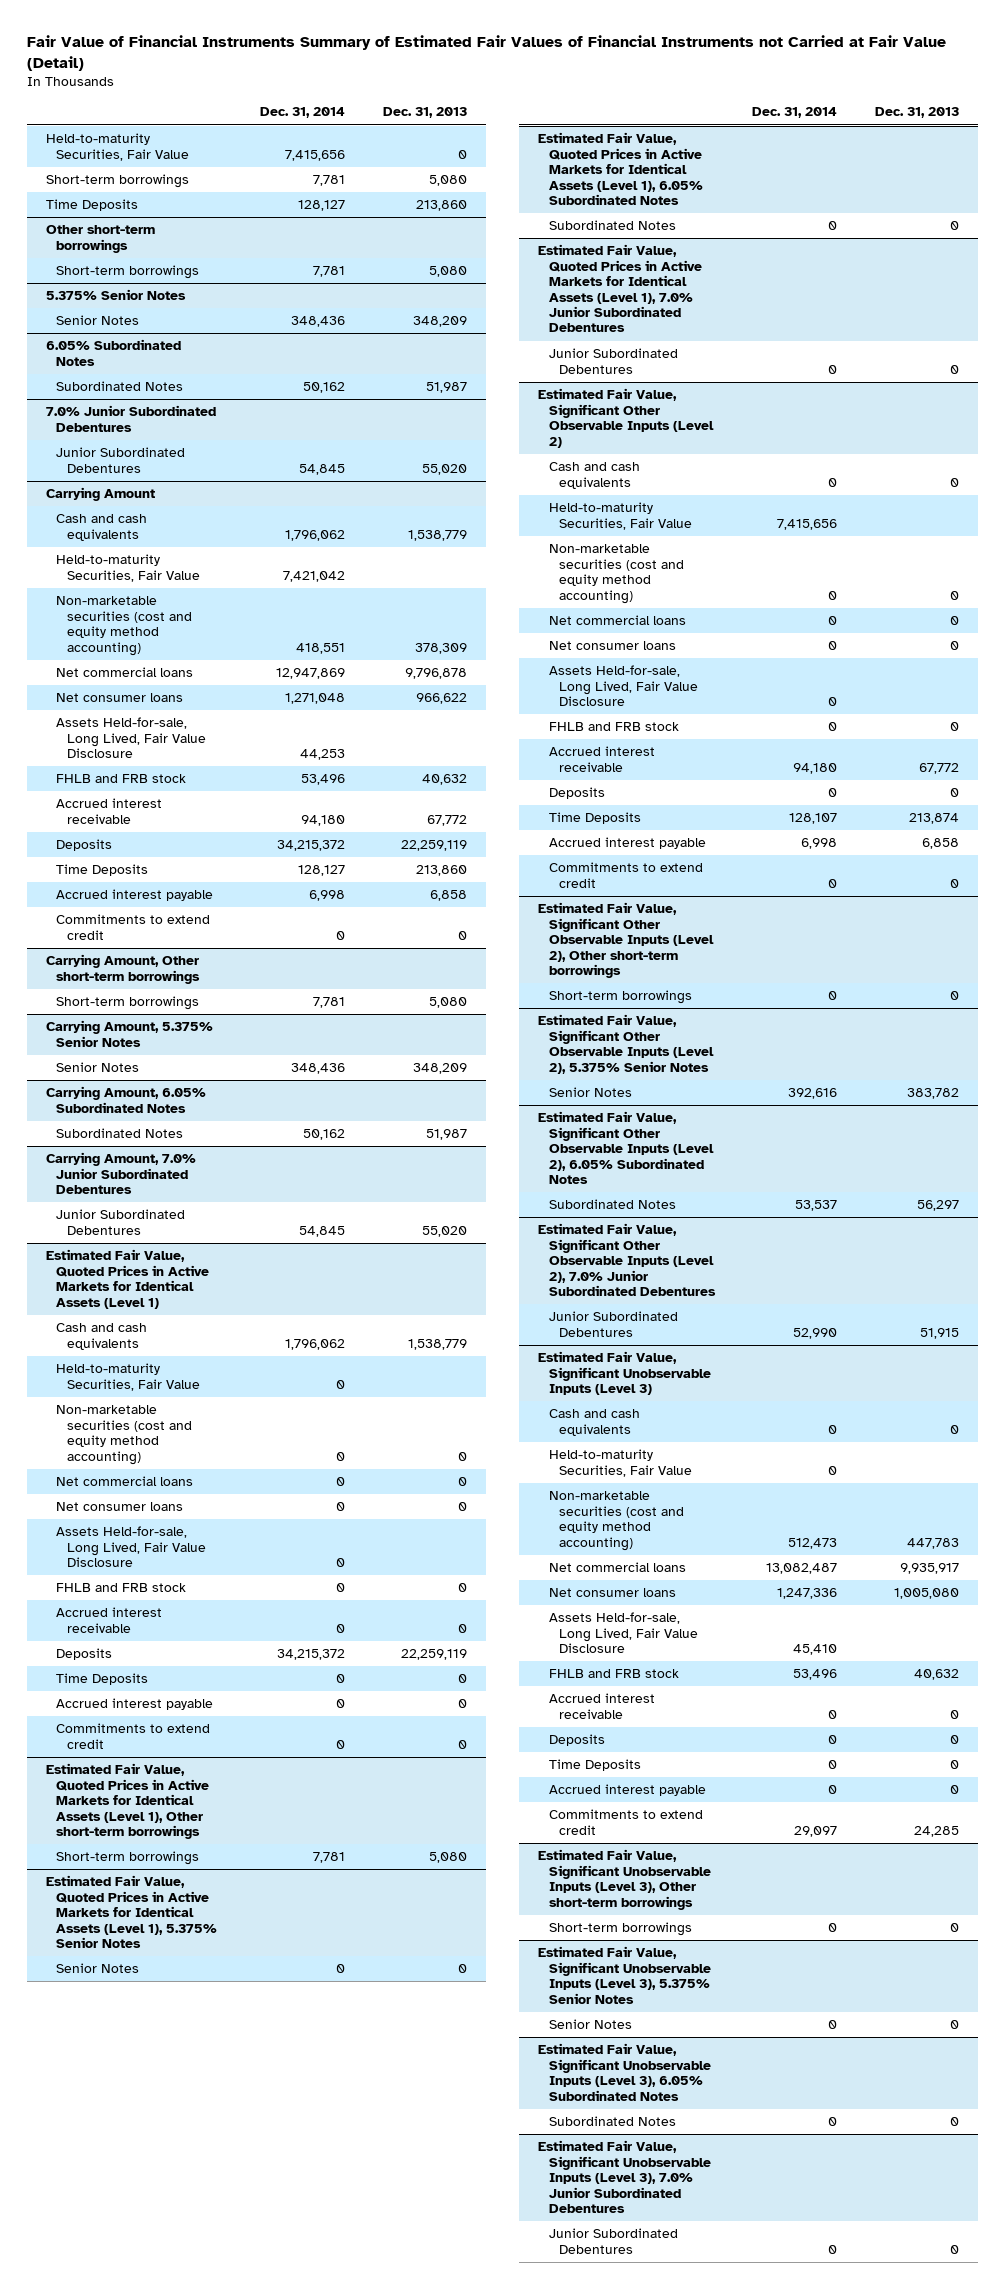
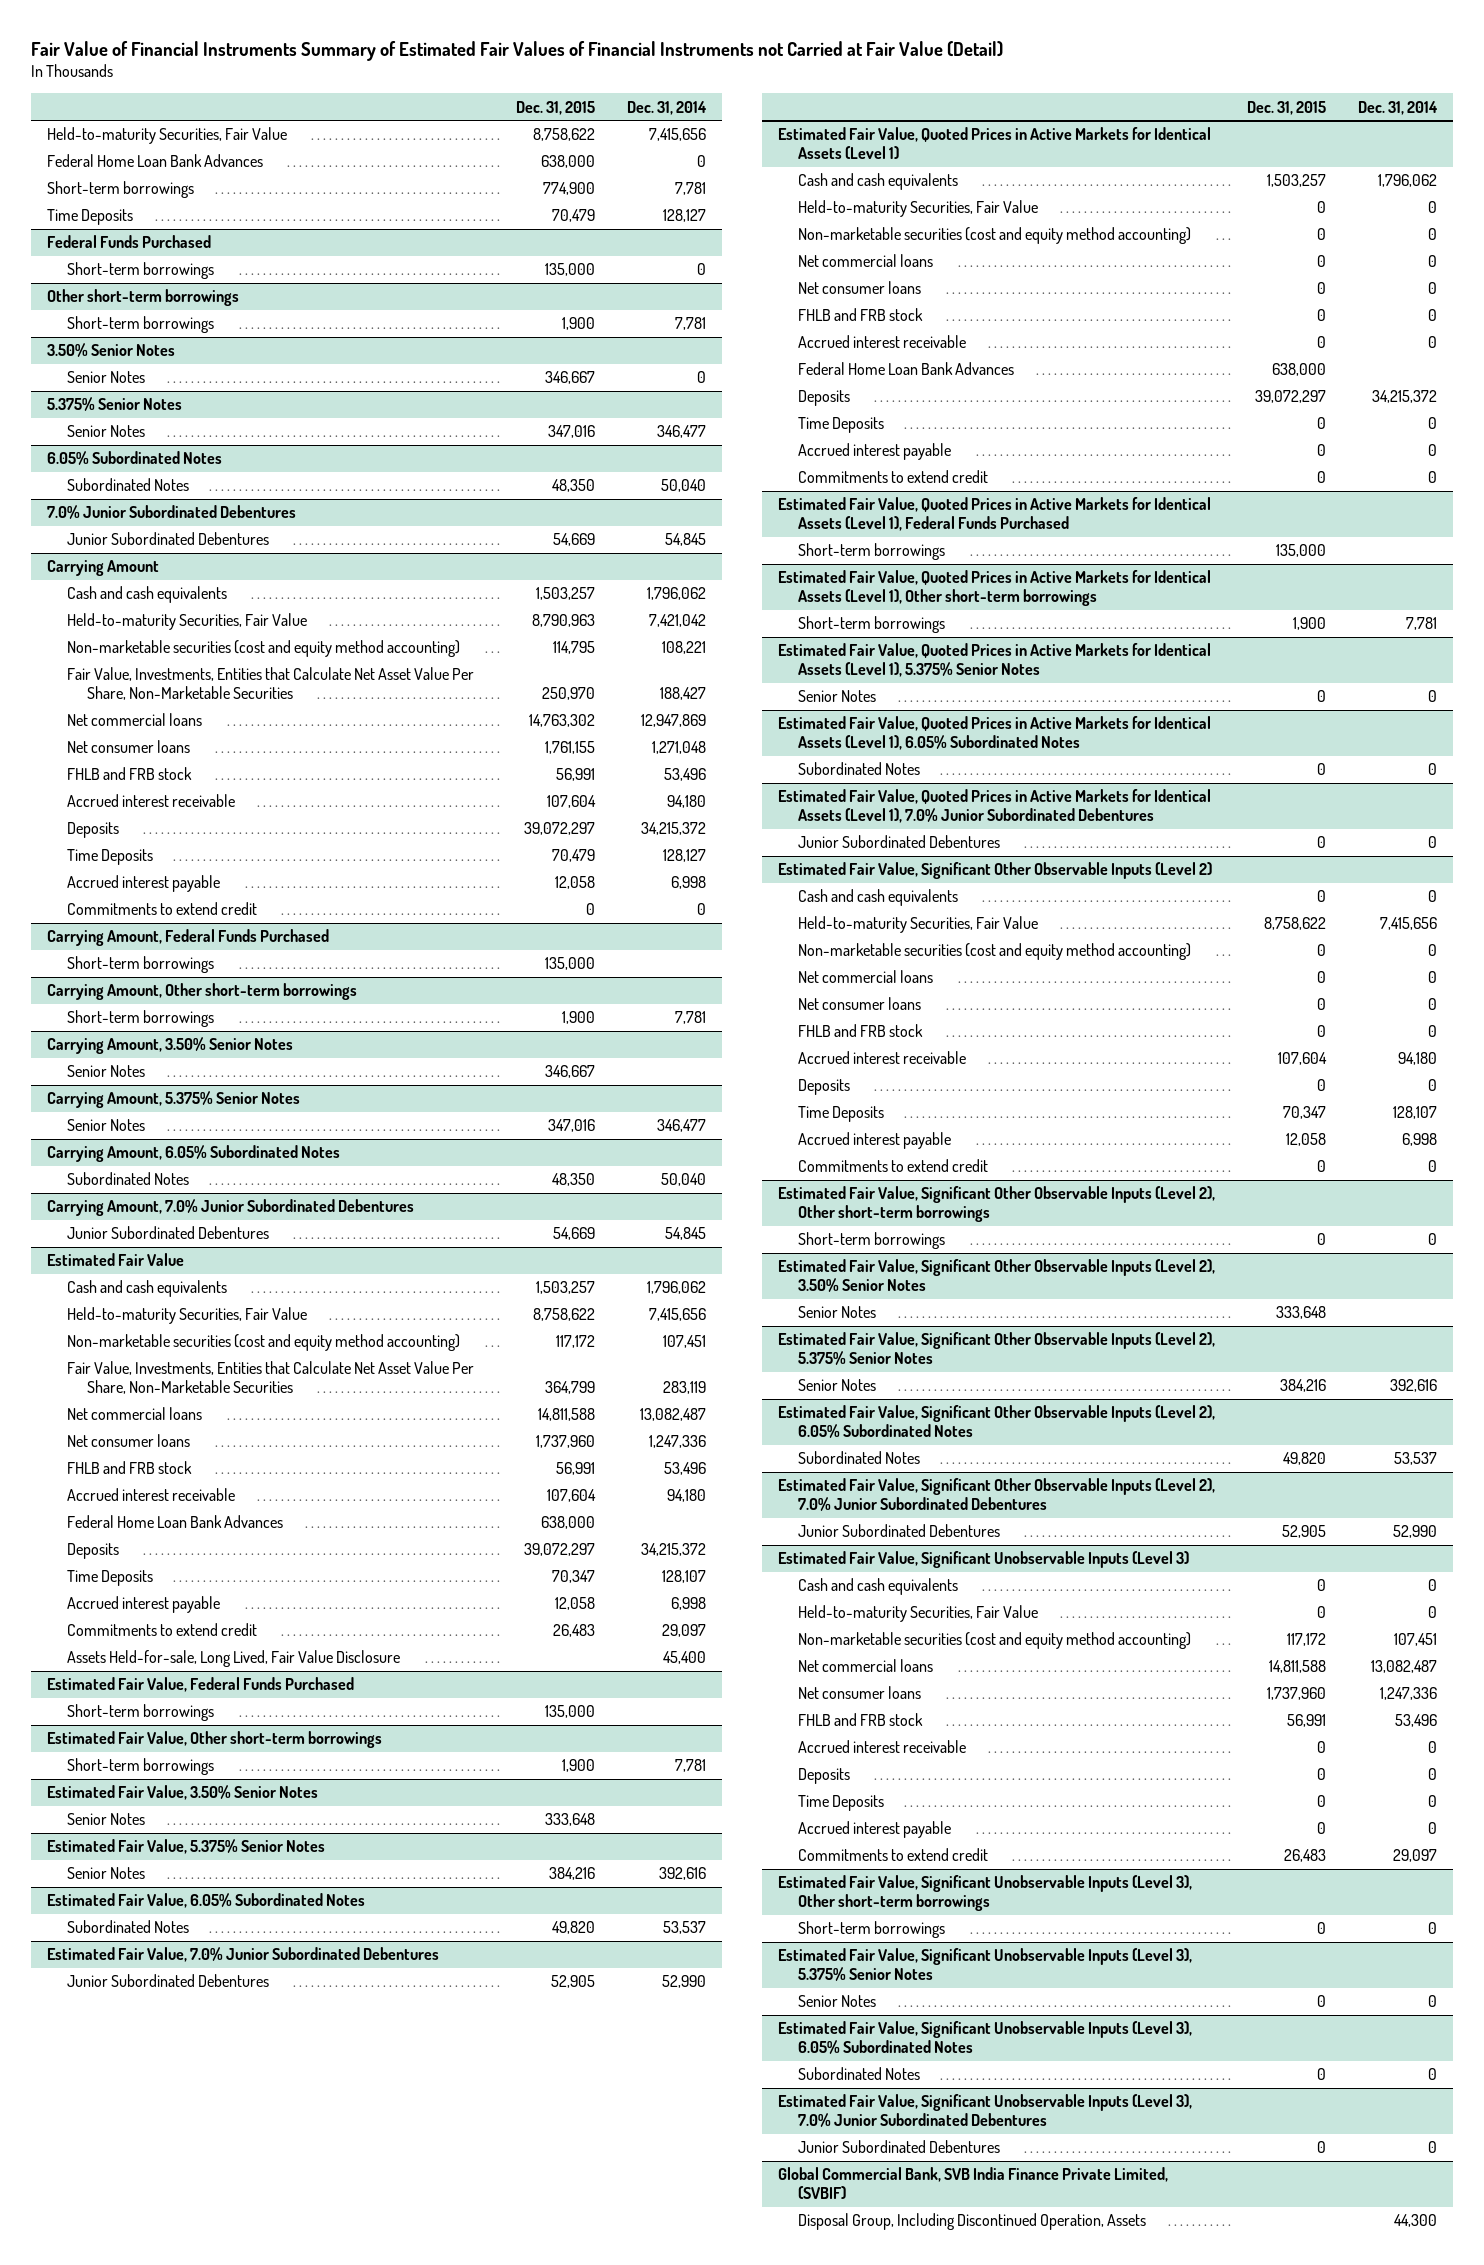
- | Dec. 31, 2014 | Dec. 31, 2013
+ | Dec. 31, 2015 | Dec. 31, 2014
+ Federal Home Loan Bank Advances | 638,000 | 0
+ Federal Funds Purchased
+ Short-term borrowings | 135,000 | 0
+ 3.50% Senior Notes
+ Senior Notes | 346,667 | 0
@ 5.375% Senior Notes
- Senior Notes | 348,436 | 348,209
+ Senior Notes | 347,016 | 346,477
@ 6.05% Subordinated Notes
- Subordinated Notes | 50,162 | 51,987
+ Subordinated Notes | 48,350 | 50,040
@ Carrying Amount
- Non-marketable securities (cost and equity method accounting) | 418,551 | 378,309
+ Non-marketable securities (cost and equity method accounting) | 114,795 | 108,221
+ Fair Value, Investments, Entities that Calculate Net Asset Value Per Share, Non-Marketable Securities | 250,970 | 188,427
- Assets Held-for-sale, Long Lived, Fair Value Disclosure | 44,253 |
+ Carrying Amount, Federal Funds Purchased
+ Short-term borrowings | 135,000 |
+ Carrying Amount, 3.50% Senior Notes
+ Senior Notes | 346,667 |
@ Carrying Amount, 5.375% Senior Notes
- Senior Notes | 348,436 | 348,209
+ Senior Notes | 347,016 | 346,477
@ Carrying Amount, 6.05% Subordinated Notes
- Subordinated Notes | 50,162 | 51,987
+ Subordinated Notes | 48,350 | 50,040
+ Estimated Fair Value
+ Cash and cash equivalents | 1,503,257 | 1,796,062
+ Held-to-maturity Securities, Fair Value | 8,758,622 | 7,415,656
+ Non-marketable securities (cost and equity method accounting) | 117,172 | 107,451
+ Fair Value, Investments, Entities that Calculate Net Asset Value Per Share, Non-Marketable Securities | 364,799 | 283,119
+ Net commercial loans | 14,811,588 | 13,082,487
+ Net consumer loans | 1,737,960 | 1,247,336
+ FHLB and FRB stock | 56,991 | 53,496
+ Accrued interest receivable | 107,604 | 94,180
+ Federal Home Loan Bank Advances | 638,000 |
+ Deposits | 39,072,297 | 34,215,372
+ Time Deposits | 70,347 | 128,107
+ Accrued interest payable | 12,058 | 6,998
+ Commitments to extend credit | 26,483 | 29,097
+ Assets Held-for-sale, Long Lived, Fair Value Disclosure | | 45,400
+ Estimated Fair Value, Federal Funds Purchased
+ Short-term borrowings | 135,000 |
+ Estimated Fair Value, Other short-term borrowings
+ Short-term borrowings | 1,900 | 7,781
+ Estimated Fair Value, 3.50% Senior Notes
+ Senior Notes | 333,648 |
+ Estimated Fair Value, 5.375% Senior Notes
+ Senior Notes | 384,216 | 392,616
+ Estimated Fair Value, 6.05% Subordinated Notes
+ Subordinated Notes | 49,820 | 53,537
+ Estimated Fair Value, 7.0% Junior Subordinated Debentures
+ Junior Subordinated Debentures | 52,905 | 52,990
@ Estimated Fair Value, Quoted Prices in Active Markets for Identical Assets (Level 1)
- Assets Held-for-sale, Long Lived, Fair Value Disclosure | 0 |
+ Federal Home Loan Bank Advances | 638,000 |
+ Estimated Fair Value, Quoted Prices in Active Markets for Identical Assets (Level 1), Federal Funds Purchased
+ Short-term borrowings | 135,000 |
@ Estimated Fair Value, Significant Other Observable Inputs (Level 2)
- Assets Held-for-sale, Long Lived, Fair Value Disclosure | 0 |
+ Estimated Fair Value, Significant Other Observable Inputs (Level 2), 3.50% Senior Notes
+ Senior Notes | 333,648 |
@ Estimated Fair Value, Significant Unobservable Inputs (Level 3)
- Non-marketable securities (cost and equity method accounting) | 512,473 | 447,783
+ Non-marketable securities (cost and equity method accounting) | 117,172 | 107,451
- Assets Held-for-sale, Long Lived, Fair Value Disclosure | 45,410 |
+ Global Commercial Bank, SVB India Finance Private Limited, (SVBIF)
+ Disposal Group, Including Discontinued Operation, Assets | | 44,300

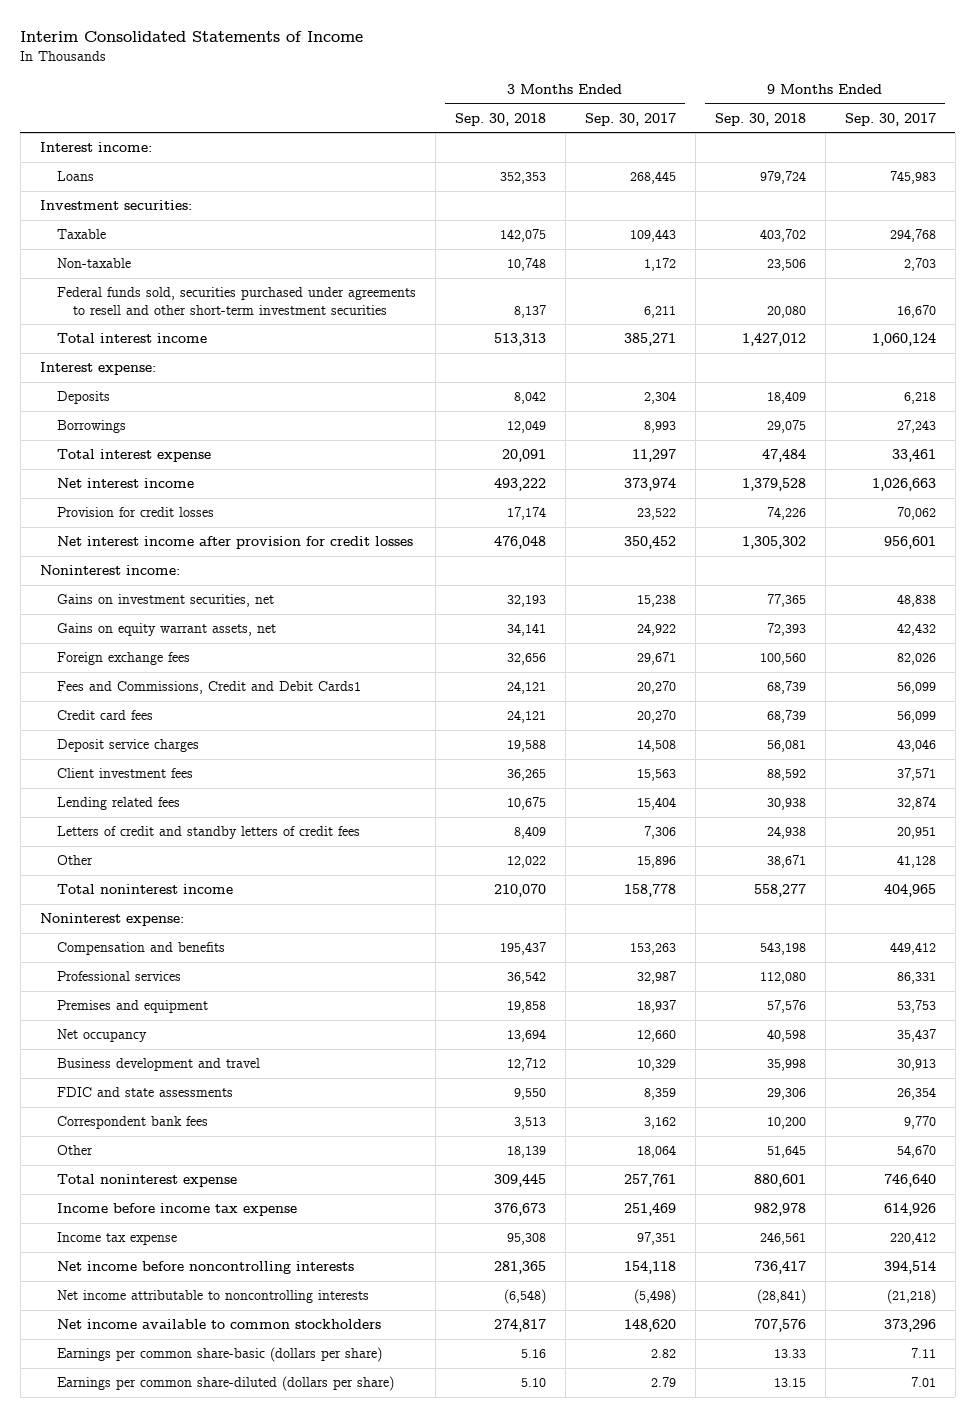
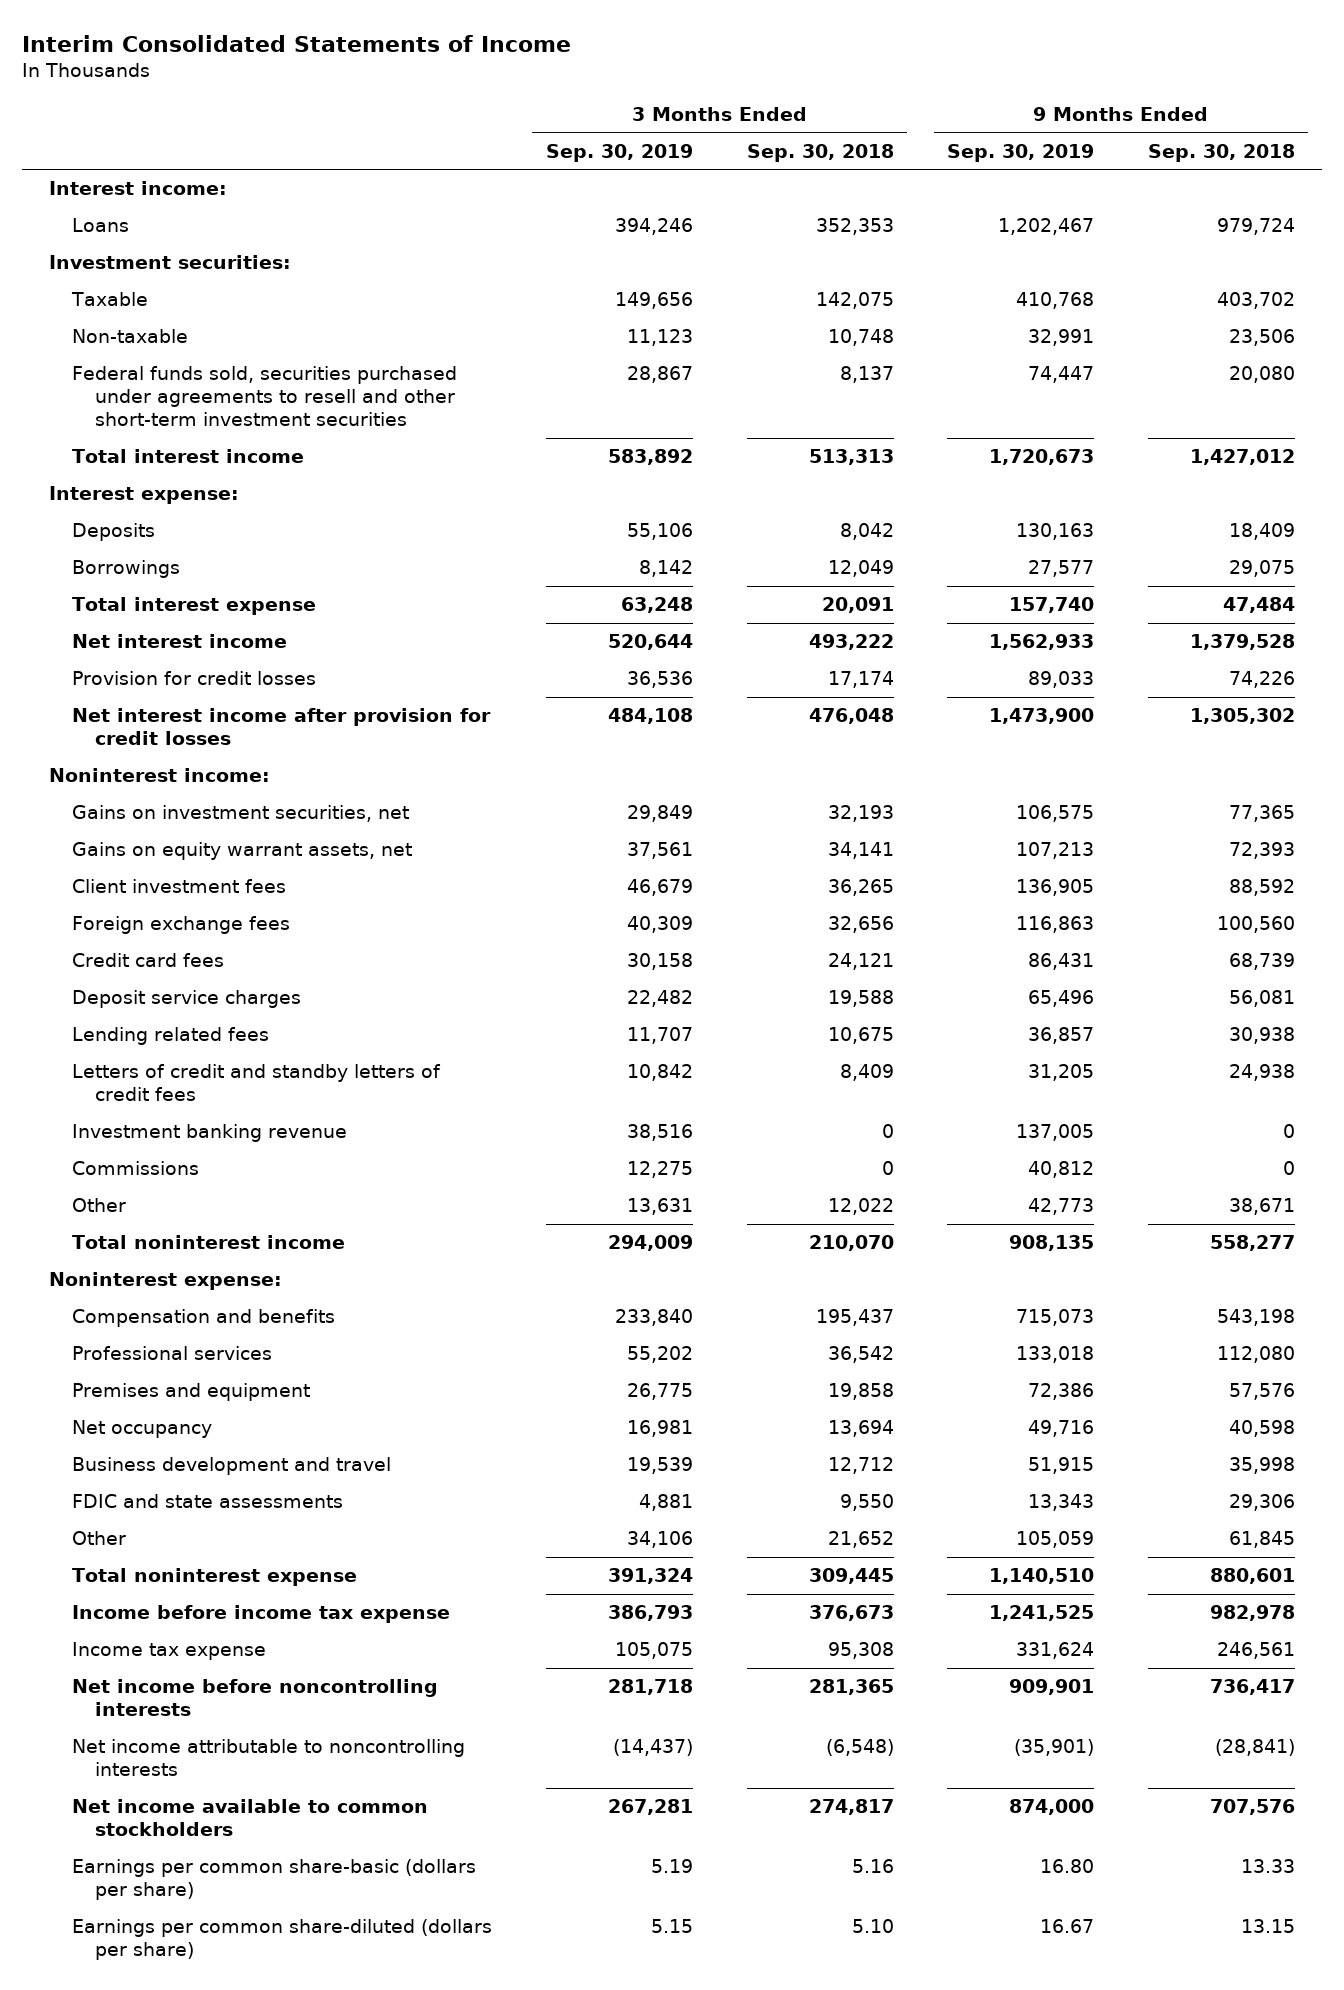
- | 3 Months Ended Sep. 30, 2018 | 3 Months Ended Sep. 30, 2017 | 9 Months Ended Sep. 30, 2018 | 9 Months Ended Sep. 30, 2017
+ | 3 Months Ended Sep. 30, 2019 | 3 Months Ended Sep. 30, 2018 | 9 Months Ended Sep. 30, 2019 | 9 Months Ended Sep. 30, 2018
moved up: Client investment fees | 46,679 | 36,265 | 136,905 | 88,592
- Fees and Commissions, Credit and Debit Cards1 | 24,121 | 20,270 | 68,739 | 56,099
+ Investment banking revenue | 38,516 | 0 | 137,005 | 0
+ Commissions | 12,275 | 0 | 40,812 | 0
- Correspondent bank fees | 3,513 | 3,162 | 10,200 | 9,770
- Other | 18,139 | 18,064 | 51,645 | 54,670
+ Other | 34,106 | 21,652 | 105,059 | 61,845

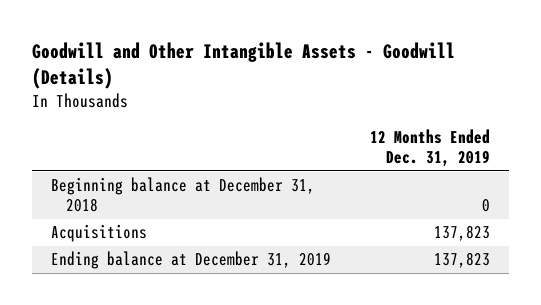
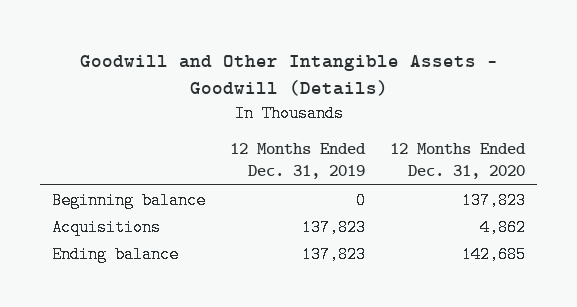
- | 12 Months Ended Dec. 31, 2019
+ | 12 Months Ended Dec. 31, 2019 | 12 Months Ended Dec. 31, 2020
- Beginning balance at December 31, 2018 | 0
+ Beginning balance | 0 | 137,823
- Ending balance at December 31, 2019 | 137,823
+ Ending balance | 137,823 | 142,685

